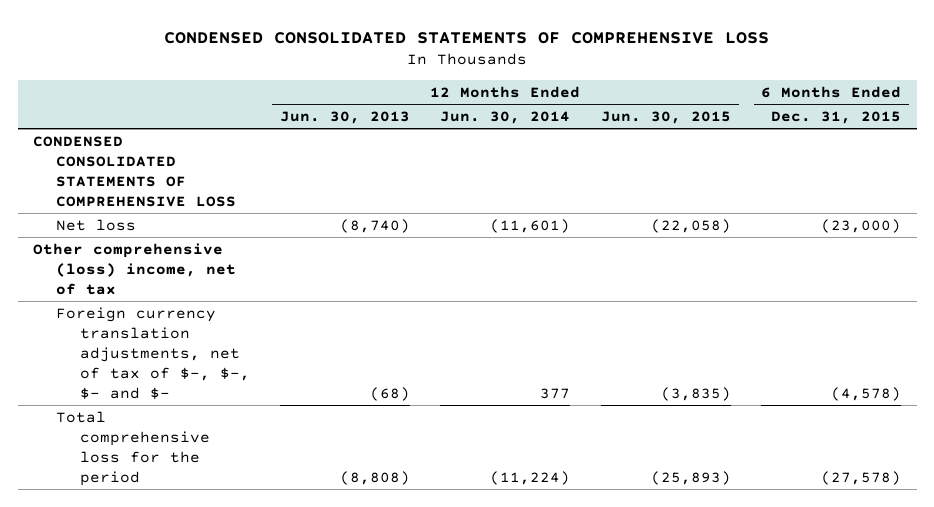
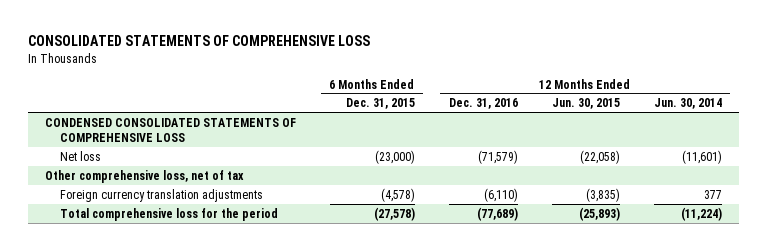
- CONDENSED CONSOLIDATED STATEMENTS OF COMPREHENSIVE LOSS
+ CONSOLIDATED STATEMENTS OF COMPREHENSIVE LOSS
- | 12 Months Ended Jun. 30, 2013 | 12 Months Ended Jun. 30, 2014 | 12 Months Ended Jun. 30, 2015 | 6 Months Ended Dec. 31, 2015
+ | 6 Months Ended Dec. 31, 2015 | 12 Months Ended Dec. 31, 2016 | 12 Months Ended Jun. 30, 2015 | 12 Months Ended Jun. 30, 2014
- Other comprehensive (loss) income, net of tax
- Foreign currency translation adjustments, net of tax of $-, $-, $- and $- | (68) | 377 | (3,835) | (4,578)
+ Other comprehensive loss, net of tax
+ Foreign currency translation adjustments | (4,578) | (6,110) | (3,835) | 377

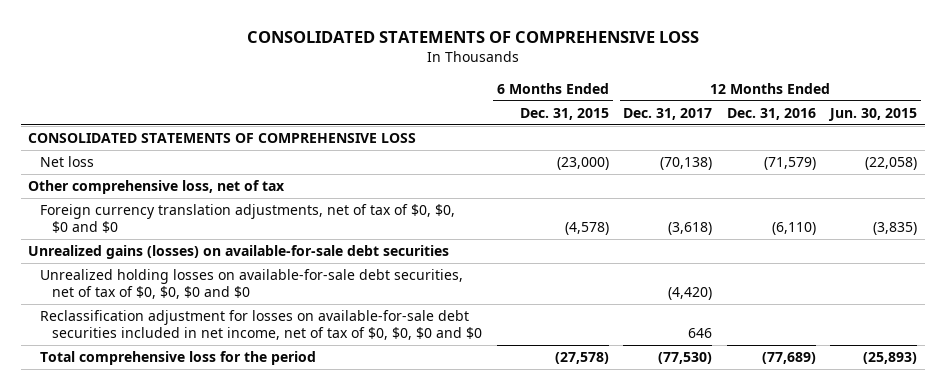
- | 6 Months Ended Dec. 31, 2015 | 12 Months Ended Dec. 31, 2016 | 12 Months Ended Jun. 30, 2015 | 12 Months Ended Jun. 30, 2014
+ | 6 Months Ended Dec. 31, 2015 | 12 Months Ended Dec. 31, 2017 | 12 Months Ended Dec. 31, 2016 | 12 Months Ended Jun. 30, 2015
- CONDENSED CONSOLIDATED STATEMENTS OF COMPREHENSIVE LOSS
+ CONSOLIDATED STATEMENTS OF COMPREHENSIVE LOSS
- Foreign currency translation adjustments | (4,578) | (6,110) | (3,835) | 377
+ Foreign currency translation adjustments, net of tax of $0, $0, $0 and $0 | (4,578) | (3,618) | (6,110) | (3,835)
+ Unrealized gains (losses) on available-for-sale debt securities
+ Unrealized holding losses on available-for-sale debt securities, net of tax of $0, $0, $0 and $0 | | (4,420) | |
+ Reclassification adjustment for losses on available-for-sale debt securities included in net income, net of tax of $0, $0, $0 and $0 | | 646 | |

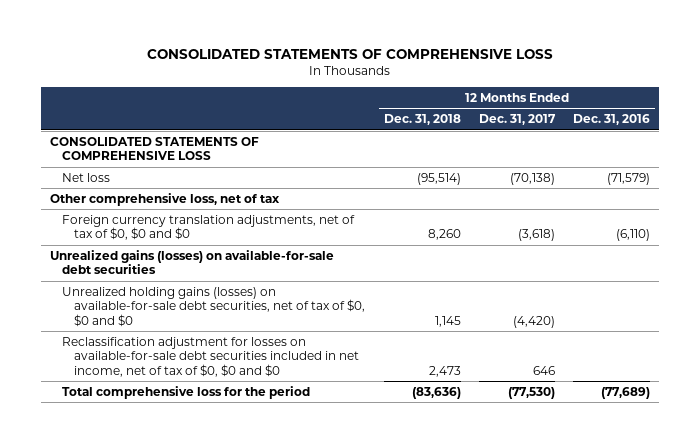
- | 6 Months Ended Dec. 31, 2015 | 12 Months Ended Dec. 31, 2017 | 12 Months Ended Dec. 31, 2016 | 12 Months Ended Jun. 30, 2015
+ | 12 Months Ended Dec. 31, 2018 | 12 Months Ended Dec. 31, 2017 | 12 Months Ended Dec. 31, 2016
- Foreign currency translation adjustments, net of tax of $0, $0, $0 and $0 | (4,578) | (3,618) | (6,110) | (3,835)
+ Foreign currency translation adjustments, net of tax of $0, $0 and $0 | 8,260 | (3,618) | (6,110)
- Unrealized holding losses on available-for-sale debt securities, net of tax of $0, $0, $0 and $0 | | (4,420) | |
- Reclassification adjustment for losses on available-for-sale debt securities included in net income, net of tax of $0, $0, $0 and $0 | | 646 | |
+ Unrealized holding gains (losses) on available-for-sale debt securities, net of tax of $0, $0 and $0 | 1,145 | (4,420) |
+ Reclassification adjustment for losses on available-for-sale debt securities included in net income, net of tax of $0, $0 and $0 | 2,473 | 646 |

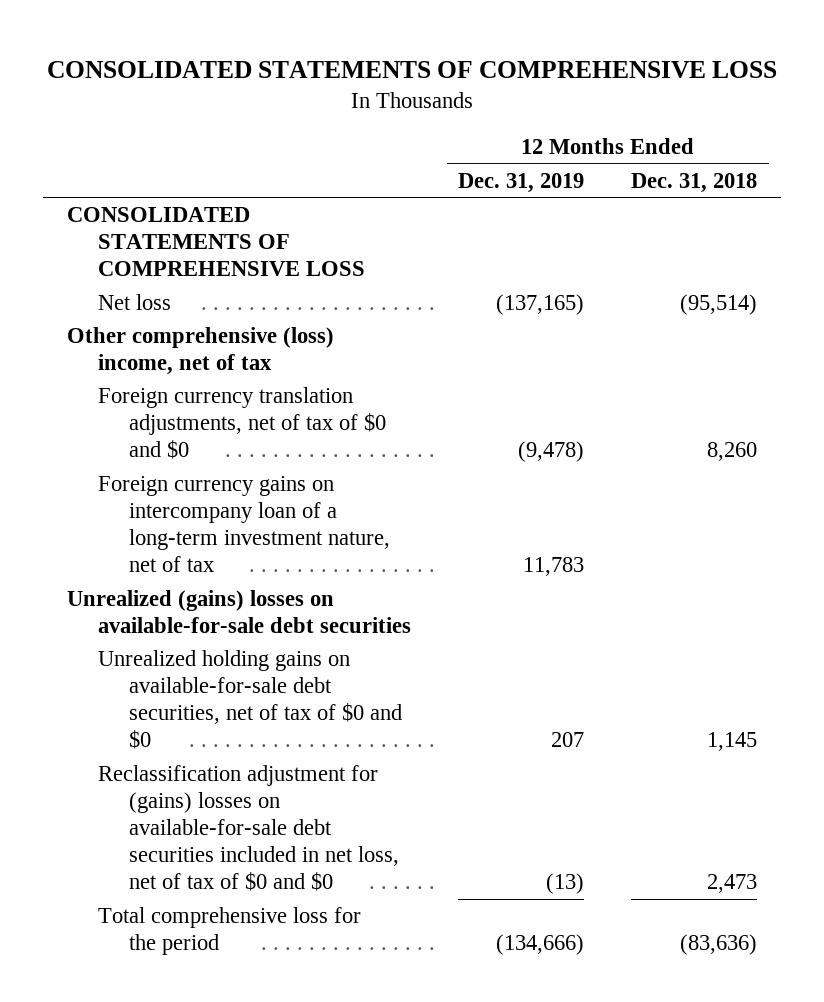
- | 12 Months Ended Dec. 31, 2018 | 12 Months Ended Dec. 31, 2017 | 12 Months Ended Dec. 31, 2016
+ | 12 Months Ended Dec. 31, 2019 | 12 Months Ended Dec. 31, 2018
- Other comprehensive loss, net of tax
- Foreign currency translation adjustments, net of tax of $0, $0 and $0 | 8,260 | (3,618) | (6,110)
- Unrealized gains (losses) on available-for-sale debt securities
- Unrealized holding gains (losses) on available-for-sale debt securities, net of tax of $0, $0 and $0 | 1,145 | (4,420) |
- Reclassification adjustment for losses on available-for-sale debt securities included in net income, net of tax of $0, $0 and $0 | 2,473 | 646 |
+ Other comprehensive (loss) income, net of tax
+ Foreign currency translation adjustments, net of tax of $0 and $0 | (9,478) | 8,260
+ Foreign currency gains on intercompany loan of a long-term investment nature, net of tax | 11,783 |
+ Unrealized (gains) losses on available-for-sale debt securities
+ Unrealized holding gains on available-for-sale debt securities, net of tax of $0 and $0 | 207 | 1,145
+ Reclassification adjustment for (gains) losses on available-for-sale debt securities included in net loss, net of tax of $0 and $0 | (13) | 2,473

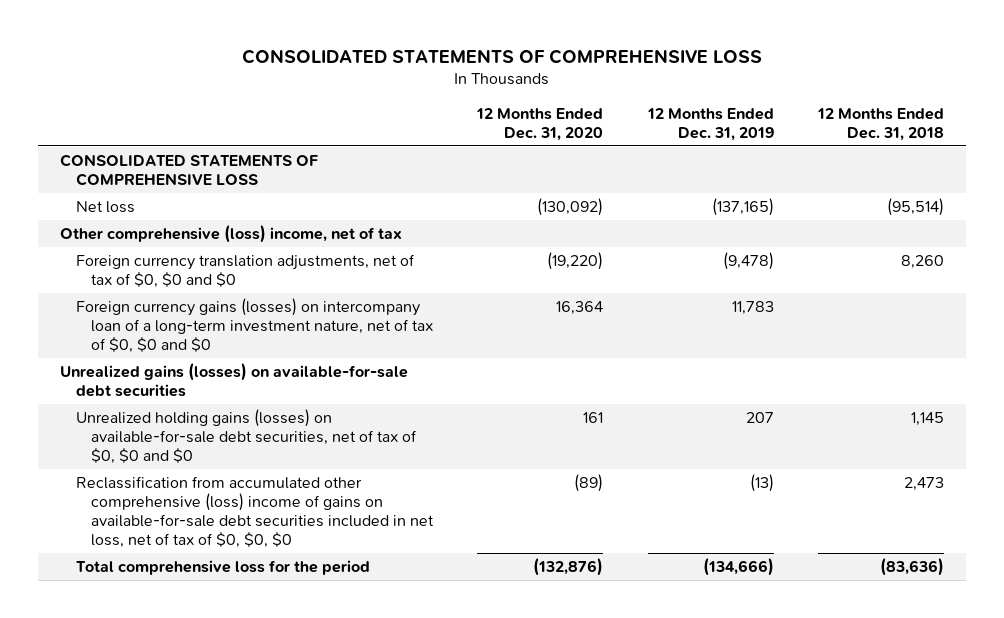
- | 12 Months Ended Dec. 31, 2019 | 12 Months Ended Dec. 31, 2018
+ | 12 Months Ended Dec. 31, 2020 | 12 Months Ended Dec. 31, 2019 | 12 Months Ended Dec. 31, 2018
- Foreign currency translation adjustments, net of tax of $0 and $0 | (9,478) | 8,260
- Foreign currency gains on intercompany loan of a long-term investment nature, net of tax | 11,783 |
- Unrealized (gains) losses on available-for-sale debt securities
- Unrealized holding gains on available-for-sale debt securities, net of tax of $0 and $0 | 207 | 1,145
- Reclassification adjustment for (gains) losses on available-for-sale debt securities included in net loss, net of tax of $0 and $0 | (13) | 2,473
+ Foreign currency translation adjustments, net of tax of $0, $0 and $0 | (19,220) | (9,478) | 8,260
+ Foreign currency gains (losses) on intercompany loan of a long-term investment nature, net of tax of $0, $0 and $0 | 16,364 | 11,783 |
+ Unrealized gains (losses) on available-for-sale debt securities
+ Unrealized holding gains (losses) on available-for-sale debt securities, net of tax of $0, $0 and $0 | 161 | 207 | 1,145
+ Reclassification from accumulated other comprehensive (loss) income of gains on available-for-sale debt securities included in net loss, net of tax of $0, $0, $0 | (89) | (13) | 2,473

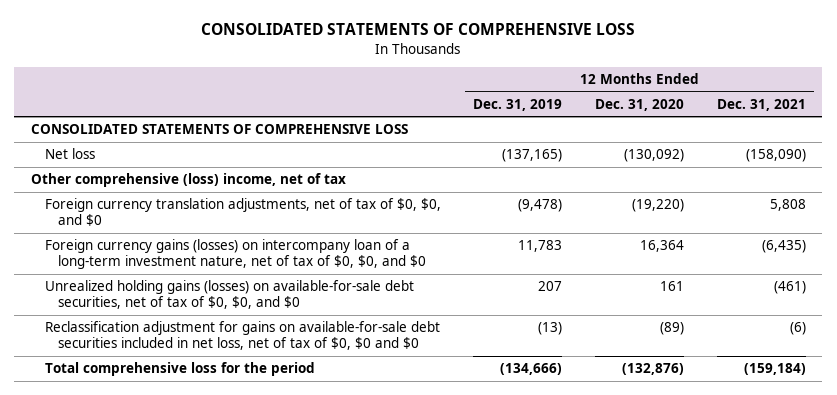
- | 12 Months Ended Dec. 31, 2020 | 12 Months Ended Dec. 31, 2019 | 12 Months Ended Dec. 31, 2018
+ | 12 Months Ended Dec. 31, 2019 | 12 Months Ended Dec. 31, 2020 | 12 Months Ended Dec. 31, 2021
- Foreign currency translation adjustments, net of tax of $0, $0 and $0 | (19,220) | (9,478) | 8,260
- Foreign currency gains (losses) on intercompany loan of a long-term investment nature, net of tax of $0, $0 and $0 | 16,364 | 11,783 |
- Unrealized gains (losses) on available-for-sale debt securities
- Unrealized holding gains (losses) on available-for-sale debt securities, net of tax of $0, $0 and $0 | 161 | 207 | 1,145
- Reclassification from accumulated other comprehensive (loss) income of gains on available-for-sale debt securities included in net loss, net of tax of $0, $0, $0 | (89) | (13) | 2,473
+ Foreign currency translation adjustments, net of tax of $0, $0, and $0 | (9,478) | (19,220) | 5,808
+ Foreign currency gains (losses) on intercompany loan of a long-term investment nature, net of tax of $0, $0, and $0 | 11,783 | 16,364 | (6,435)
+ Unrealized holding gains (losses) on available-for-sale debt securities, net of tax of $0, $0, and $0 | 207 | 161 | (461)
+ Reclassification adjustment for gains on available-for-sale debt securities included in net loss, net of tax of $0, $0 and $0 | (13) | (89) | (6)

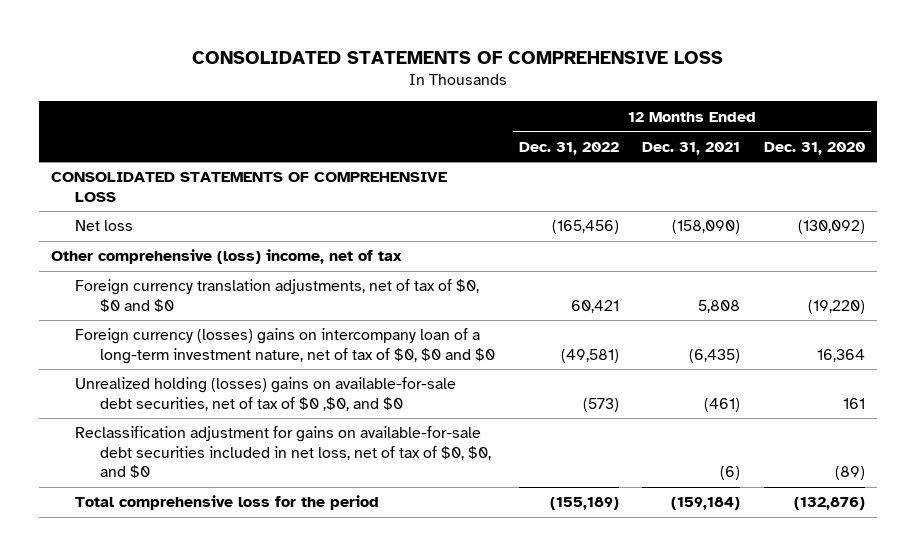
- | 12 Months Ended Dec. 31, 2019 | 12 Months Ended Dec. 31, 2020 | 12 Months Ended Dec. 31, 2021
+ | 12 Months Ended Dec. 31, 2022 | 12 Months Ended Dec. 31, 2021 | 12 Months Ended Dec. 31, 2020
- Foreign currency translation adjustments, net of tax of $0, $0, and $0 | (9,478) | (19,220) | 5,808
- Foreign currency gains (losses) on intercompany loan of a long-term investment nature, net of tax of $0, $0, and $0 | 11,783 | 16,364 | (6,435)
- Unrealized holding gains (losses) on available-for-sale debt securities, net of tax of $0, $0, and $0 | 207 | 161 | (461)
- Reclassification adjustment for gains on available-for-sale debt securities included in net loss, net of tax of $0, $0 and $0 | (13) | (89) | (6)
+ Foreign currency translation adjustments, net of tax of $0, $0 and $0 | 60,421 | 5,808 | (19,220)
+ Foreign currency (losses) gains on intercompany loan of a long-term investment nature, net of tax of $0, $0 and $0 | (49,581) | (6,435) | 16,364
+ Unrealized holding (losses) gains on available-for-sale debt securities, net of tax of $0 ,$0, and $0 | (573) | (461) | 161
+ Reclassification adjustment for gains on available-for-sale debt securities included in net loss, net of tax of $0, $0, and $0 | | (6) | (89)

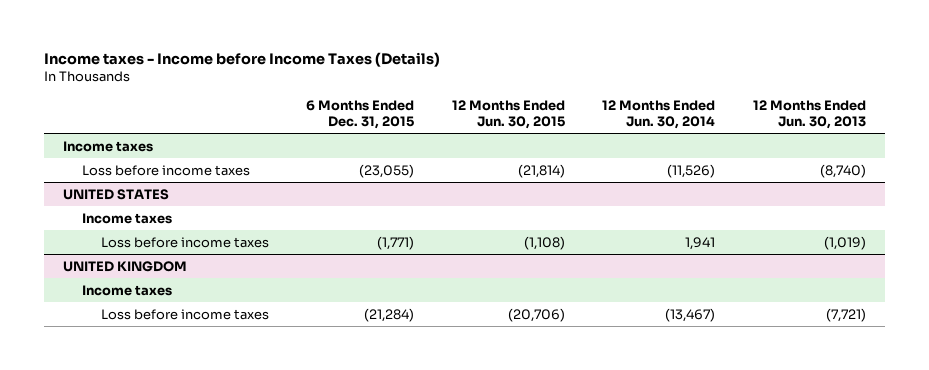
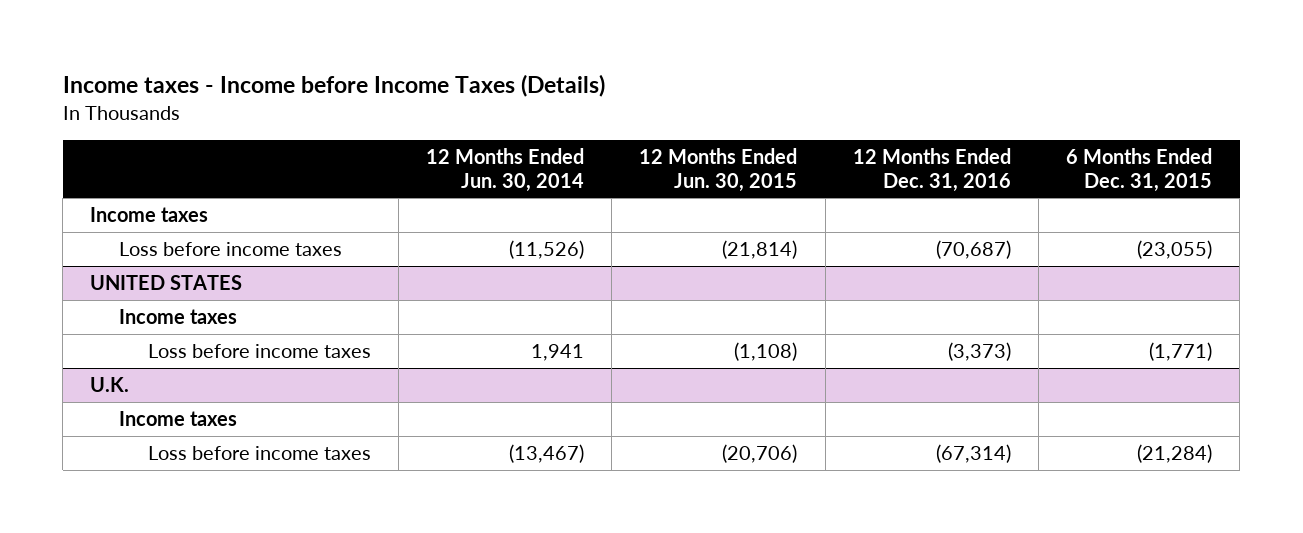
- | 6 Months Ended Dec. 31, 2015 | 12 Months Ended Jun. 30, 2015 | 12 Months Ended Jun. 30, 2014 | 12 Months Ended Jun. 30, 2013
+ | 12 Months Ended Jun. 30, 2014 | 12 Months Ended Jun. 30, 2015 | 12 Months Ended Dec. 31, 2016 | 6 Months Ended Dec. 31, 2015
- UNITED KINGDOM
+ U.K.

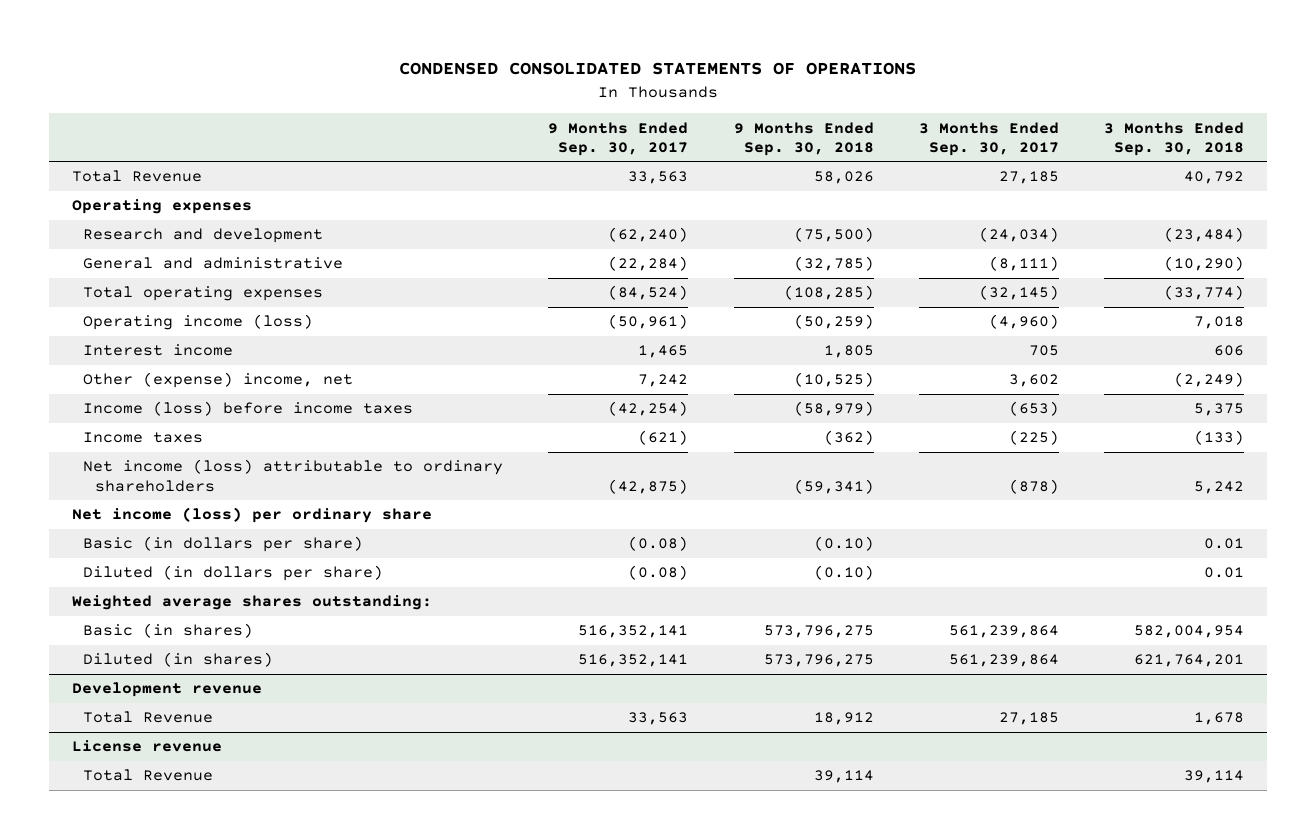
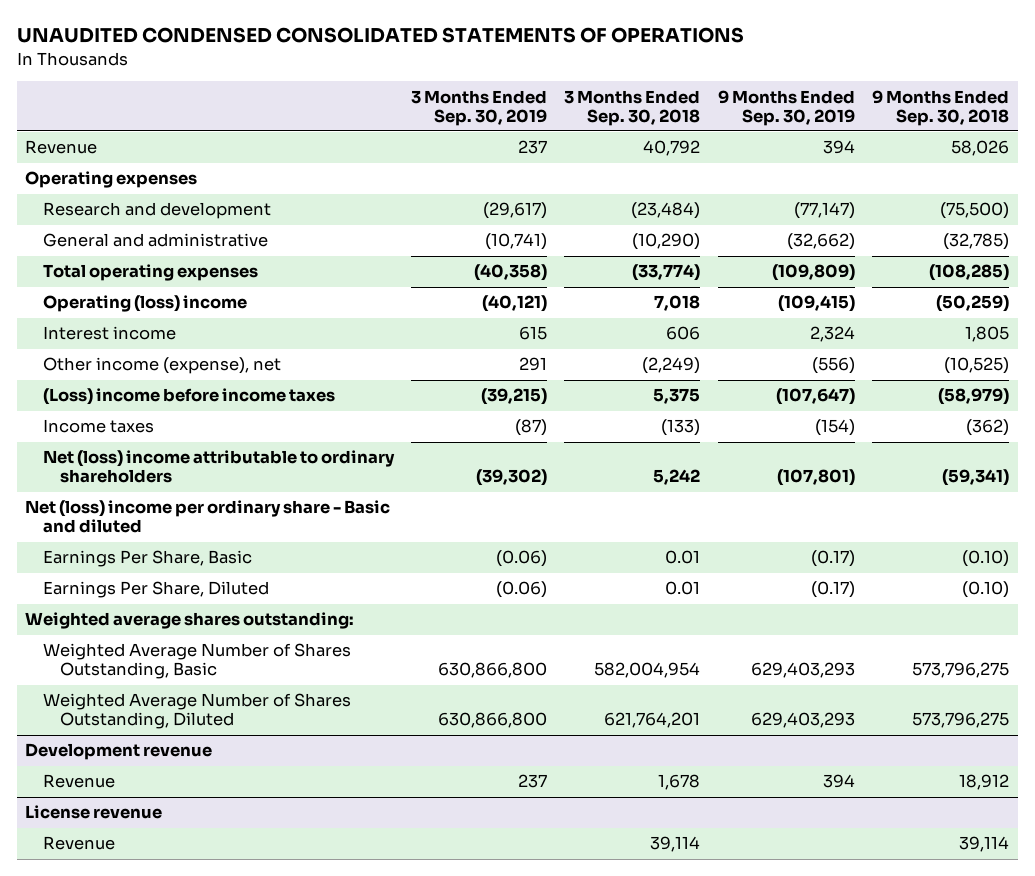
- CONDENSED CONSOLIDATED STATEMENTS OF OPERATIONS
+ UNAUDITED CONDENSED CONSOLIDATED STATEMENTS OF OPERATIONS
- | 9 Months Ended Sep. 30, 2017 | 9 Months Ended Sep. 30, 2018 | 3 Months Ended Sep. 30, 2017 | 3 Months Ended Sep. 30, 2018
+ | 3 Months Ended Sep. 30, 2019 | 3 Months Ended Sep. 30, 2018 | 9 Months Ended Sep. 30, 2019 | 9 Months Ended Sep. 30, 2018
- Total Revenue | 33,563 | 58,026 | 27,185 | 40,792
+ Revenue | 237 | 40,792 | 394 | 58,026
- Operating income (loss) | (50,961) | (50,259) | (4,960) | 7,018
+ Operating (loss) income | (40,121) | 7,018 | (109,415) | (50,259)
- Other (expense) income, net | 7,242 | (10,525) | 3,602 | (2,249)
- Income (loss) before income taxes | (42,254) | (58,979) | (653) | 5,375
+ Other income (expense), net | 291 | (2,249) | (556) | (10,525)
+ (Loss) income before income taxes | (39,215) | 5,375 | (107,647) | (58,979)
- Net income (loss) attributable to ordinary shareholders | (42,875) | (59,341) | (878) | 5,242
- Net income (loss) per ordinary share
- Basic (in dollars per share) | (0.08) | (0.10) | | 0.01
- Diluted (in dollars per share) | (0.08) | (0.10) | | 0.01
+ Net (loss) income attributable to ordinary shareholders | (39,302) | 5,242 | (107,801) | (59,341)
+ Net (loss) income per ordinary share - Basic and diluted
+ Earnings Per Share, Basic | (0.06) | 0.01 | (0.17) | (0.10)
+ Earnings Per Share, Diluted | (0.06) | 0.01 | (0.17) | (0.10)
- Basic (in shares) | 516,352,141 | 573,796,275 | 561,239,864 | 582,004,954
- Diluted (in shares) | 516,352,141 | 573,796,275 | 561,239,864 | 621,764,201
+ Weighted Average Number of Shares Outstanding, Basic | 630,866,800 | 582,004,954 | 629,403,293 | 573,796,275
+ Weighted Average Number of Shares Outstanding, Diluted | 630,866,800 | 621,764,201 | 629,403,293 | 573,796,275
@ Development revenue
- Total Revenue | 33,563 | 18,912 | 27,185 | 1,678
+ Revenue | 237 | 1,678 | 394 | 18,912
@ License revenue
- Total Revenue | | 39,114 | | 39,114
+ Revenue | | 39,114 | | 39,114

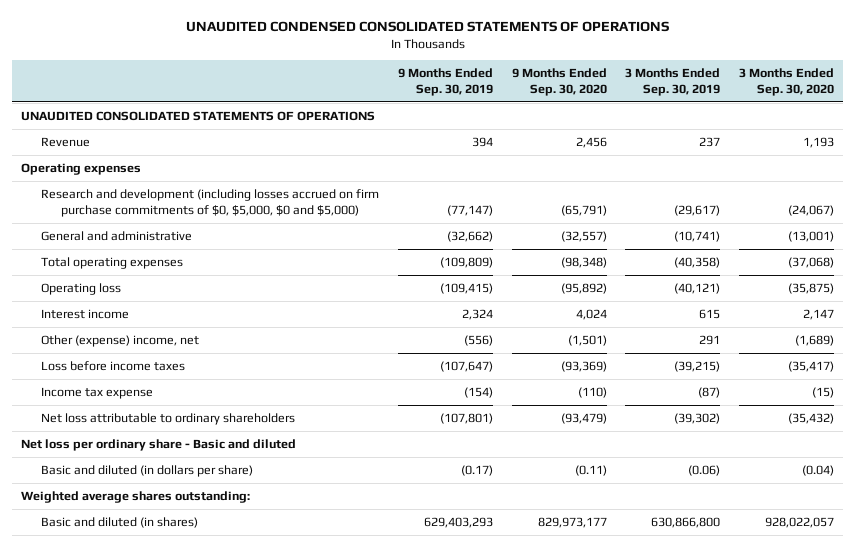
- | 3 Months Ended Sep. 30, 2019 | 3 Months Ended Sep. 30, 2018 | 9 Months Ended Sep. 30, 2019 | 9 Months Ended Sep. 30, 2018
+ | 9 Months Ended Sep. 30, 2019 | 9 Months Ended Sep. 30, 2020 | 3 Months Ended Sep. 30, 2019 | 3 Months Ended Sep. 30, 2020
+ UNAUDITED CONSOLIDATED STATEMENTS OF OPERATIONS
- Research and development | (29,617) | (23,484) | (77,147) | (75,500)
+ Research and development (including losses accrued on firm purchase commitments of $0, $5,000, $0 and $5,000) | (77,147) | (65,791) | (29,617) | (24,067)
- Operating (loss) income | (40,121) | 7,018 | (109,415) | (50,259)
+ Operating loss | (109,415) | (95,892) | (40,121) | (35,875)
- Other income (expense), net | 291 | (2,249) | (556) | (10,525)
- (Loss) income before income taxes | (39,215) | 5,375 | (107,647) | (58,979)
- Income taxes | (87) | (133) | (154) | (362)
- Net (loss) income attributable to ordinary shareholders | (39,302) | 5,242 | (107,801) | (59,341)
- Net (loss) income per ordinary share - Basic and diluted
- Earnings Per Share, Basic | (0.06) | 0.01 | (0.17) | (0.10)
- Earnings Per Share, Diluted | (0.06) | 0.01 | (0.17) | (0.10)
+ Other (expense) income, net | (556) | (1,501) | 291 | (1,689)
+ Loss before income taxes | (107,647) | (93,369) | (39,215) | (35,417)
+ Income tax expense | (154) | (110) | (87) | (15)
+ Net loss attributable to ordinary shareholders | (107,801) | (93,479) | (39,302) | (35,432)
+ Net loss per ordinary share - Basic and diluted
+ Basic and diluted (in dollars per share) | (0.17) | (0.11) | (0.06) | (0.04)
- Weighted Average Number of Shares Outstanding, Basic | 630,866,800 | 582,004,954 | 629,403,293 | 573,796,275
- Weighted Average Number of Shares Outstanding, Diluted | 630,866,800 | 621,764,201 | 629,403,293 | 573,796,275
- Development revenue
- Revenue | 237 | 1,678 | 394 | 18,912
- License revenue
- Revenue | | 39,114 | | 39,114
+ Basic and diluted (in shares) | 629,403,293 | 829,973,177 | 630,866,800 | 928,022,057

